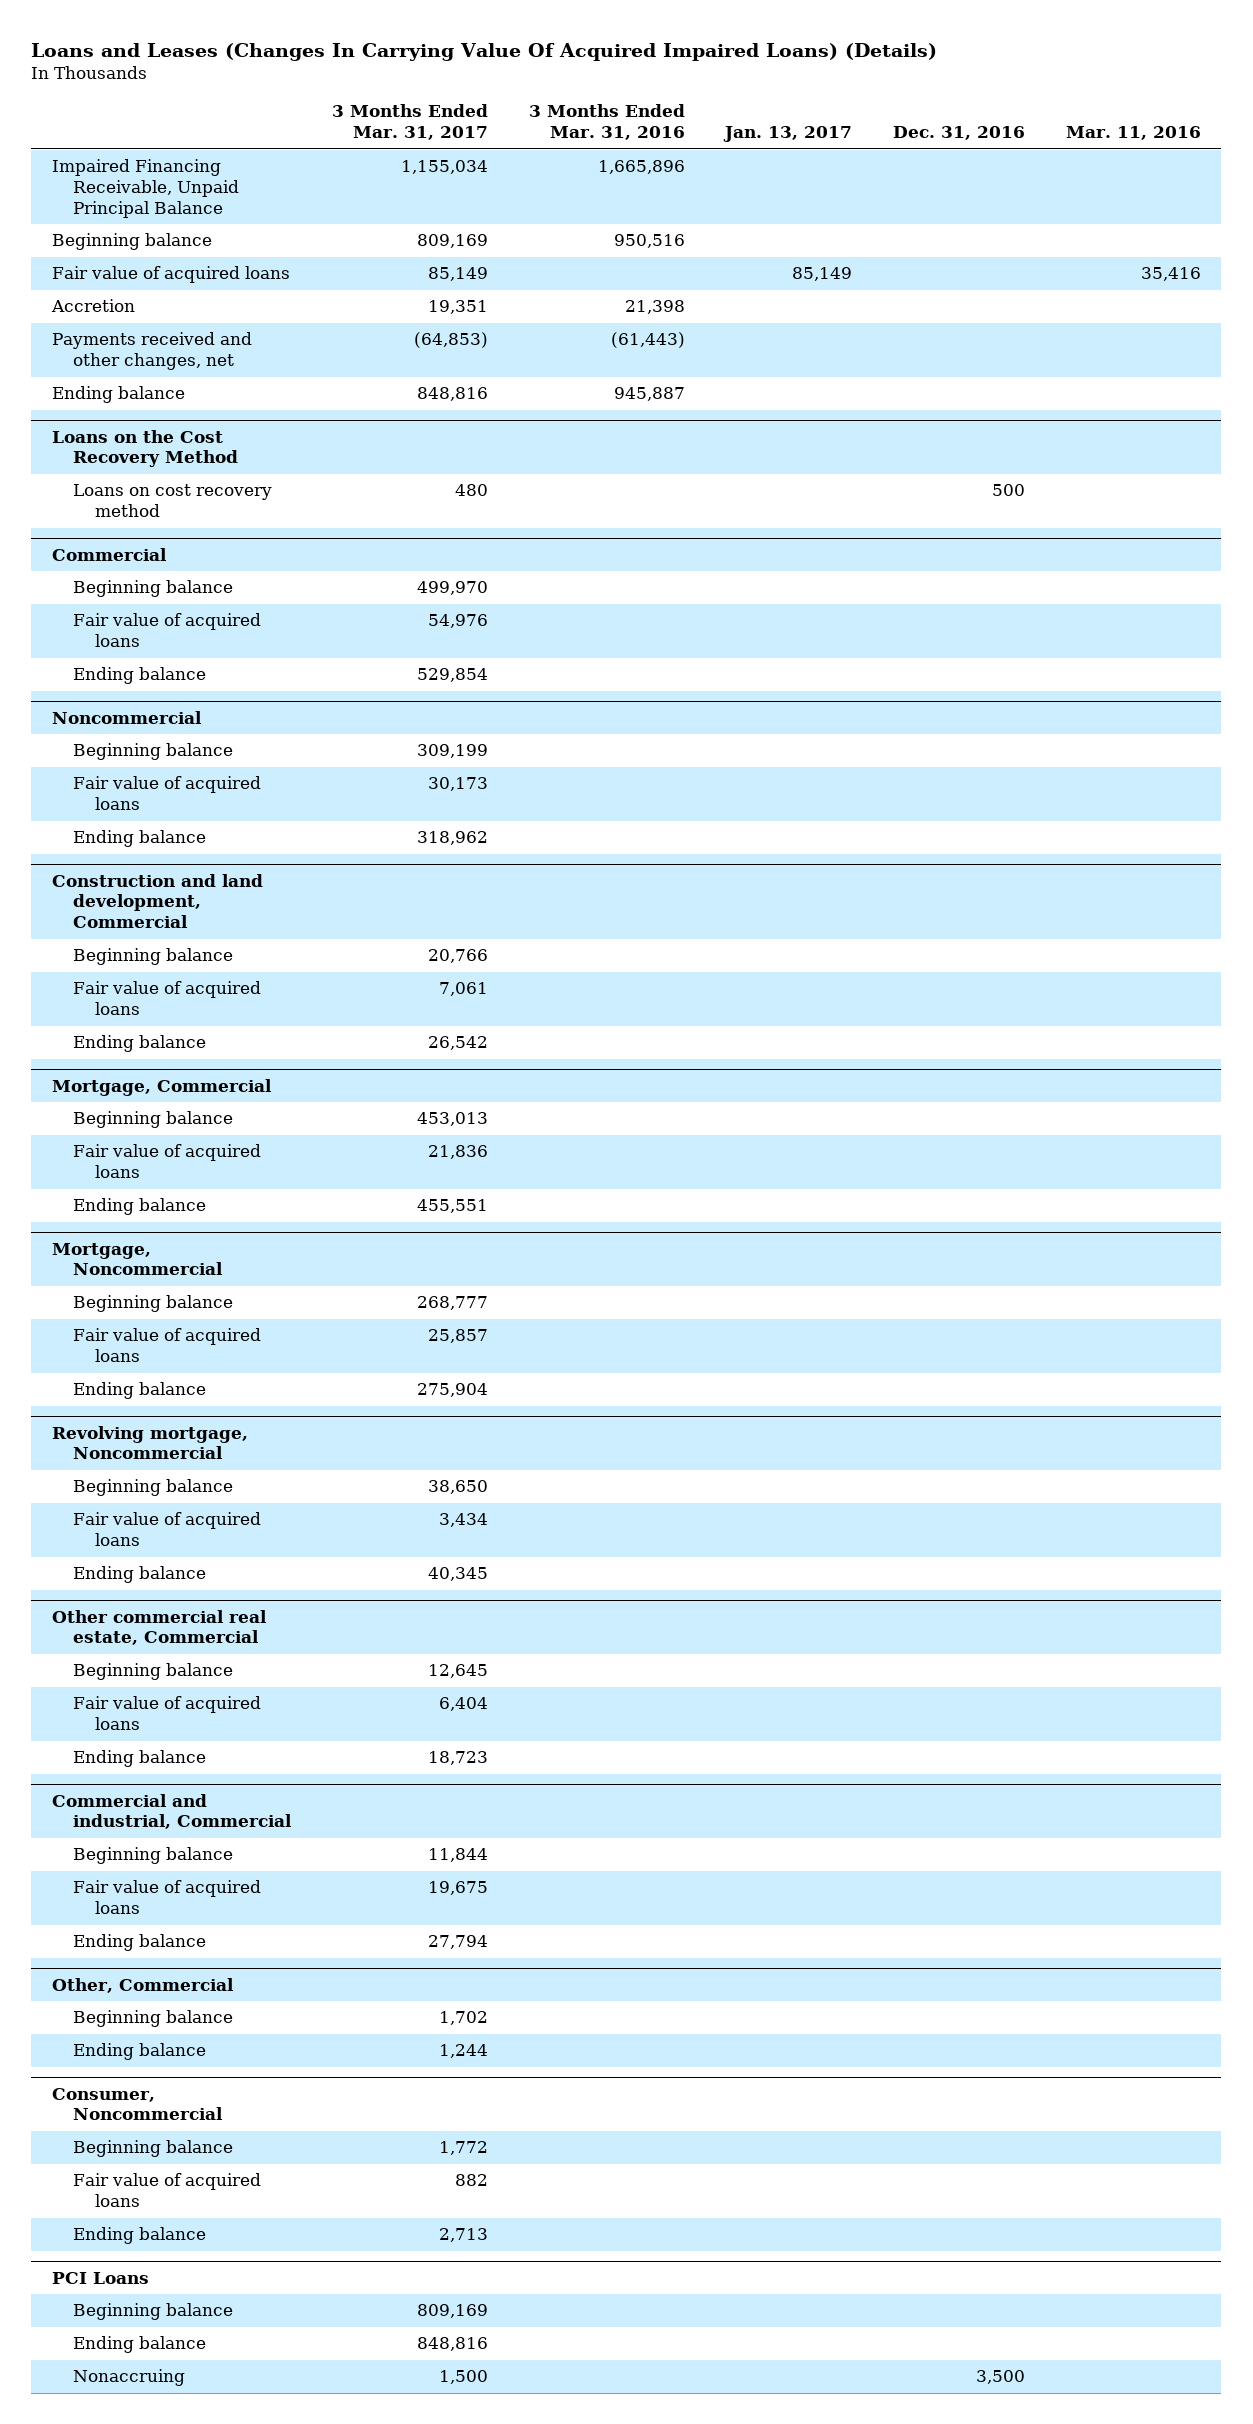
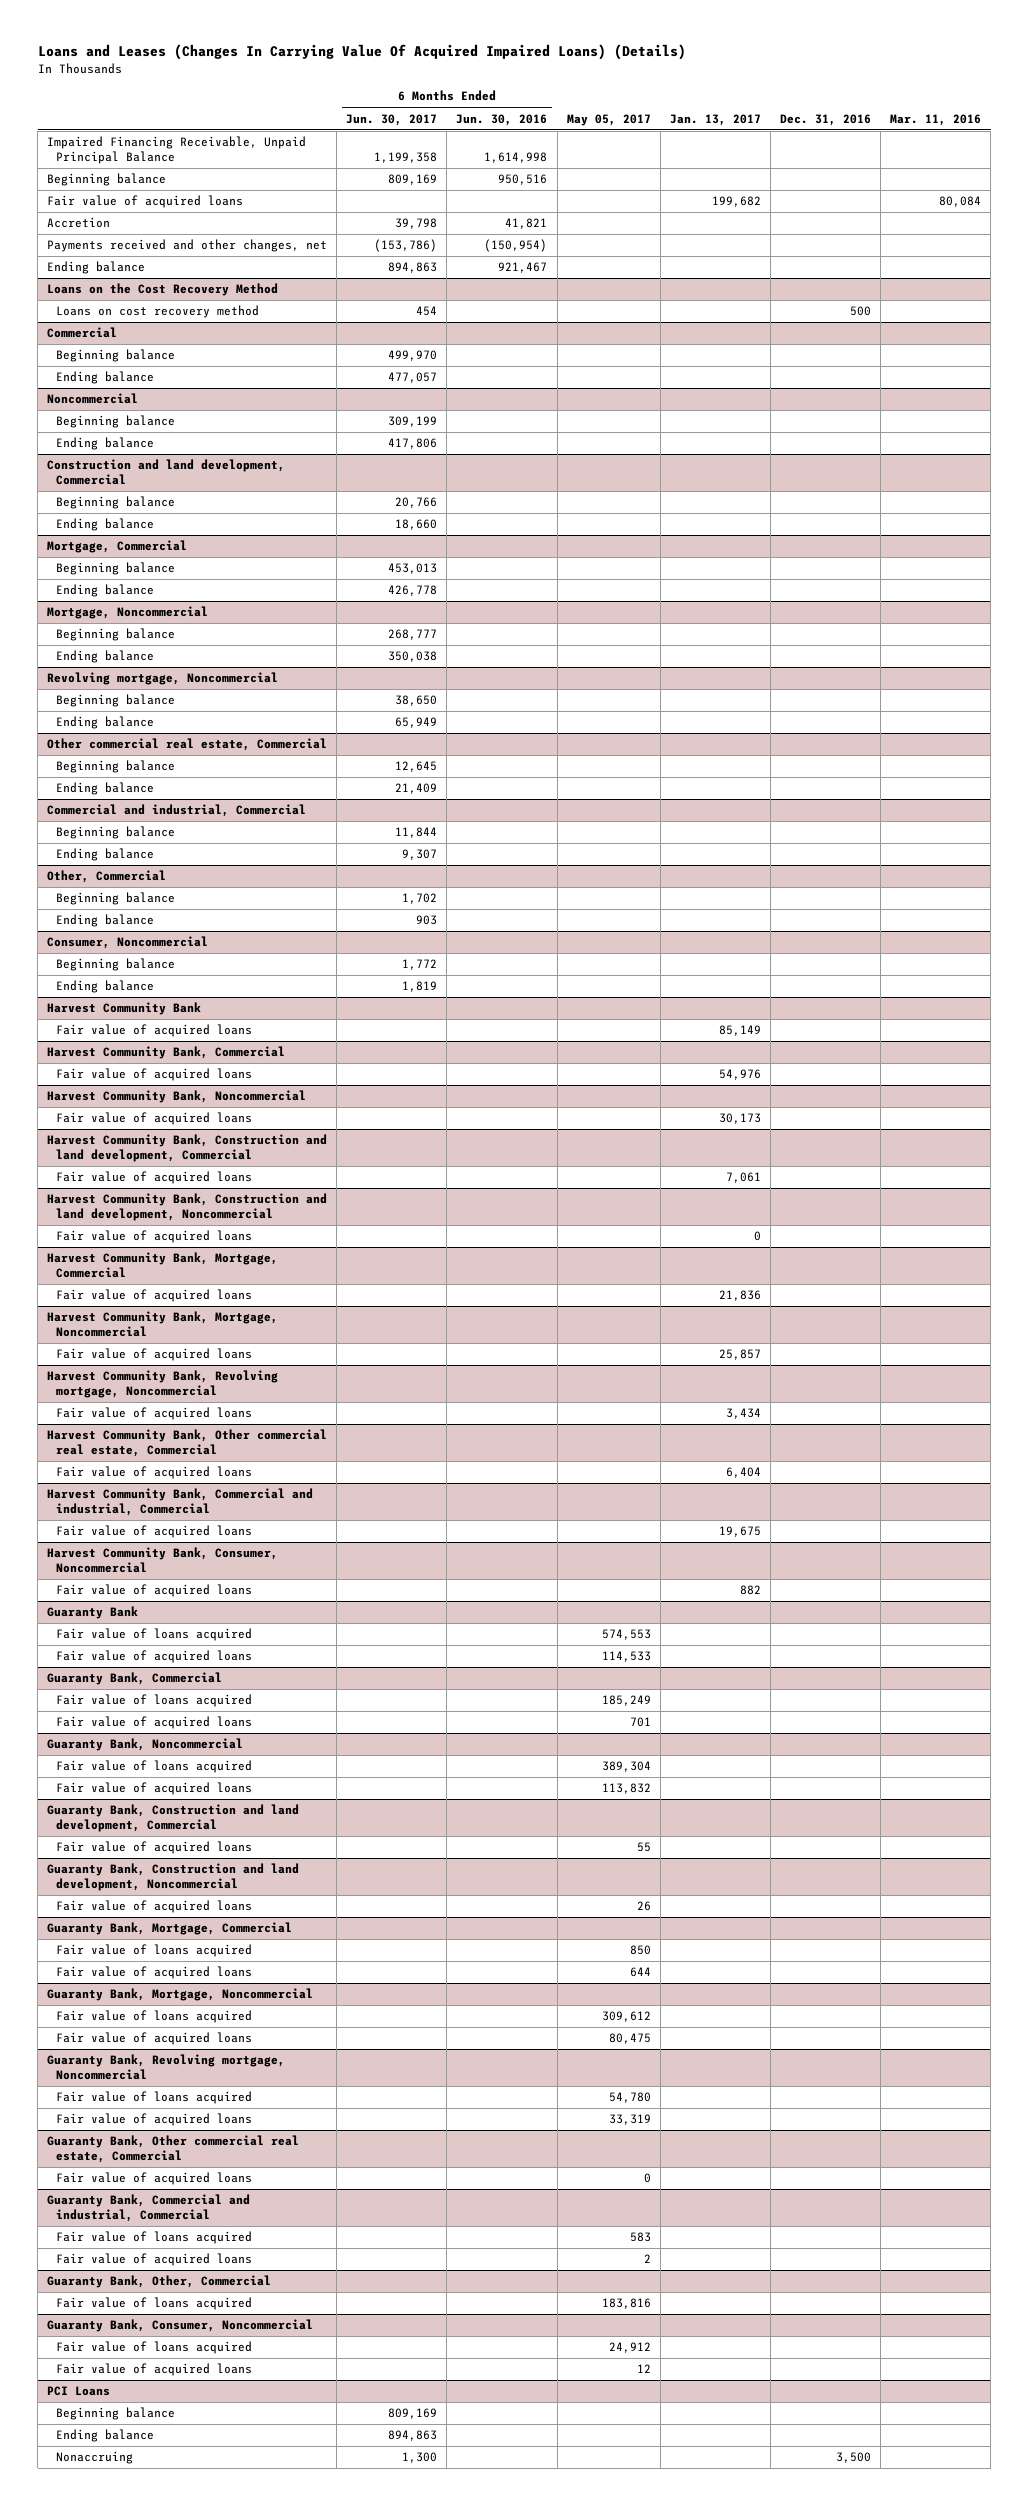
- | 3 Months Ended Mar. 31, 2017 | 3 Months Ended Mar. 31, 2016 | Jan. 13, 2017 | Dec. 31, 2016 | Mar. 11, 2016
+ | 6 Months Ended Jun. 30, 2017 | 6 Months Ended Jun. 30, 2016 | May 05, 2017 | Jan. 13, 2017 | Dec. 31, 2016 | Mar. 11, 2016
- Fair value of acquired loans | 85,149 | | 85,149 | | 35,416
+ Fair value of acquired loans | | | | 199,682 | | 80,084
@ Commercial
- Fair value of acquired loans | 54,976 | | | |
@ Noncommercial
- Fair value of acquired loans | 30,173 | | | |
@ Construction and land development, Commercial
- Fair value of acquired loans | 7,061 | | | |
@ Mortgage, Commercial
- Fair value of acquired loans | 21,836 | | | |
@ Mortgage, Noncommercial
- Fair value of acquired loans | 25,857 | | | |
@ Revolving mortgage, Noncommercial
- Fair value of acquired loans | 3,434 | | | |
@ Other commercial real estate, Commercial
- Fair value of acquired loans | 6,404 | | | |
@ Commercial and industrial, Commercial
- Fair value of acquired loans | 19,675 | | | |
@ Consumer, Noncommercial
- Fair value of acquired loans | 882 | | | |
+ Harvest Community Bank
+ Fair value of acquired loans | | | | 85,149 | |
+ Harvest Community Bank, Commercial
+ Fair value of acquired loans | | | | 54,976 | |
+ Harvest Community Bank, Noncommercial
+ Fair value of acquired loans | | | | 30,173 | |
+ Harvest Community Bank, Construction and land development, Commercial
+ Fair value of acquired loans | | | | 7,061 | |
+ Harvest Community Bank, Construction and land development, Noncommercial
+ Fair value of acquired loans | | | | 0 | |
+ Harvest Community Bank, Mortgage, Commercial
+ Fair value of acquired loans | | | | 21,836 | |
+ Harvest Community Bank, Mortgage, Noncommercial
+ Fair value of acquired loans | | | | 25,857 | |
+ Harvest Community Bank, Revolving mortgage, Noncommercial
+ Fair value of acquired loans | | | | 3,434 | |
+ Harvest Community Bank, Other commercial real estate, Commercial
+ Fair value of acquired loans | | | | 6,404 | |
+ Harvest Community Bank, Commercial and industrial, Commercial
+ Fair value of acquired loans | | | | 19,675 | |
+ Harvest Community Bank, Consumer, Noncommercial
+ Fair value of acquired loans | | | | 882 | |
+ Guaranty Bank
+ Fair value of loans acquired | | | 574,553 | | |
+ Fair value of acquired loans | | | 114,533 | | |
+ Guaranty Bank, Commercial
+ Fair value of loans acquired | | | 185,249 | | |
+ Fair value of acquired loans | | | 701 | | |
+ Guaranty Bank, Noncommercial
+ Fair value of loans acquired | | | 389,304 | | |
+ Fair value of acquired loans | | | 113,832 | | |
+ Guaranty Bank, Construction and land development, Commercial
+ Fair value of acquired loans | | | 55 | | |
+ Guaranty Bank, Construction and land development, Noncommercial
+ Fair value of acquired loans | | | 26 | | |
+ Guaranty Bank, Mortgage, Commercial
+ Fair value of loans acquired | | | 850 | | |
+ Fair value of acquired loans | | | 644 | | |
+ Guaranty Bank, Mortgage, Noncommercial
+ Fair value of loans acquired | | | 309,612 | | |
+ Fair value of acquired loans | | | 80,475 | | |
+ Guaranty Bank, Revolving mortgage, Noncommercial
+ Fair value of loans acquired | | | 54,780 | | |
+ Fair value of acquired loans | | | 33,319 | | |
+ Guaranty Bank, Other commercial real estate, Commercial
+ Fair value of acquired loans | | | 0 | | |
+ Guaranty Bank, Commercial and industrial, Commercial
+ Fair value of loans acquired | | | 583 | | |
+ Fair value of acquired loans | | | 2 | | |
+ Guaranty Bank, Other, Commercial
+ Fair value of loans acquired | | | 183,816 | | |
+ Guaranty Bank, Consumer, Noncommercial
+ Fair value of loans acquired | | | 24,912 | | |
+ Fair value of acquired loans | | | 12 | | |

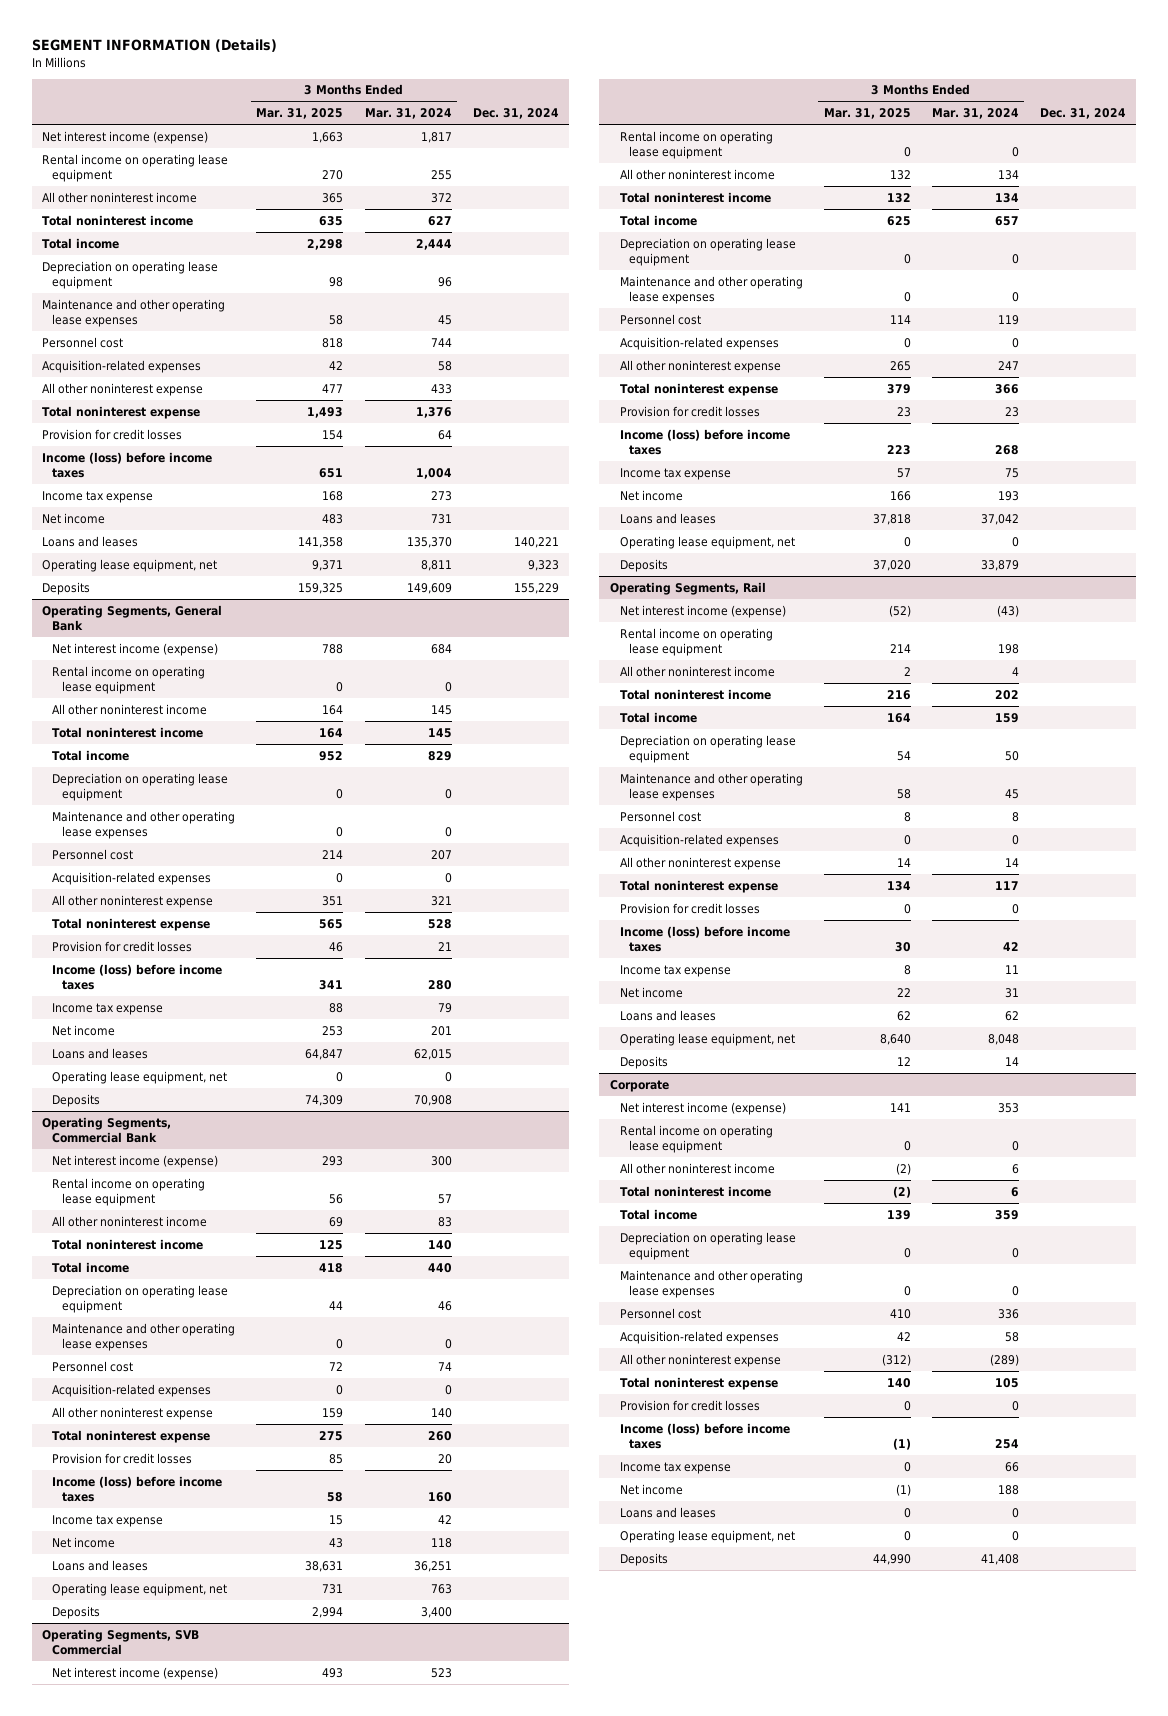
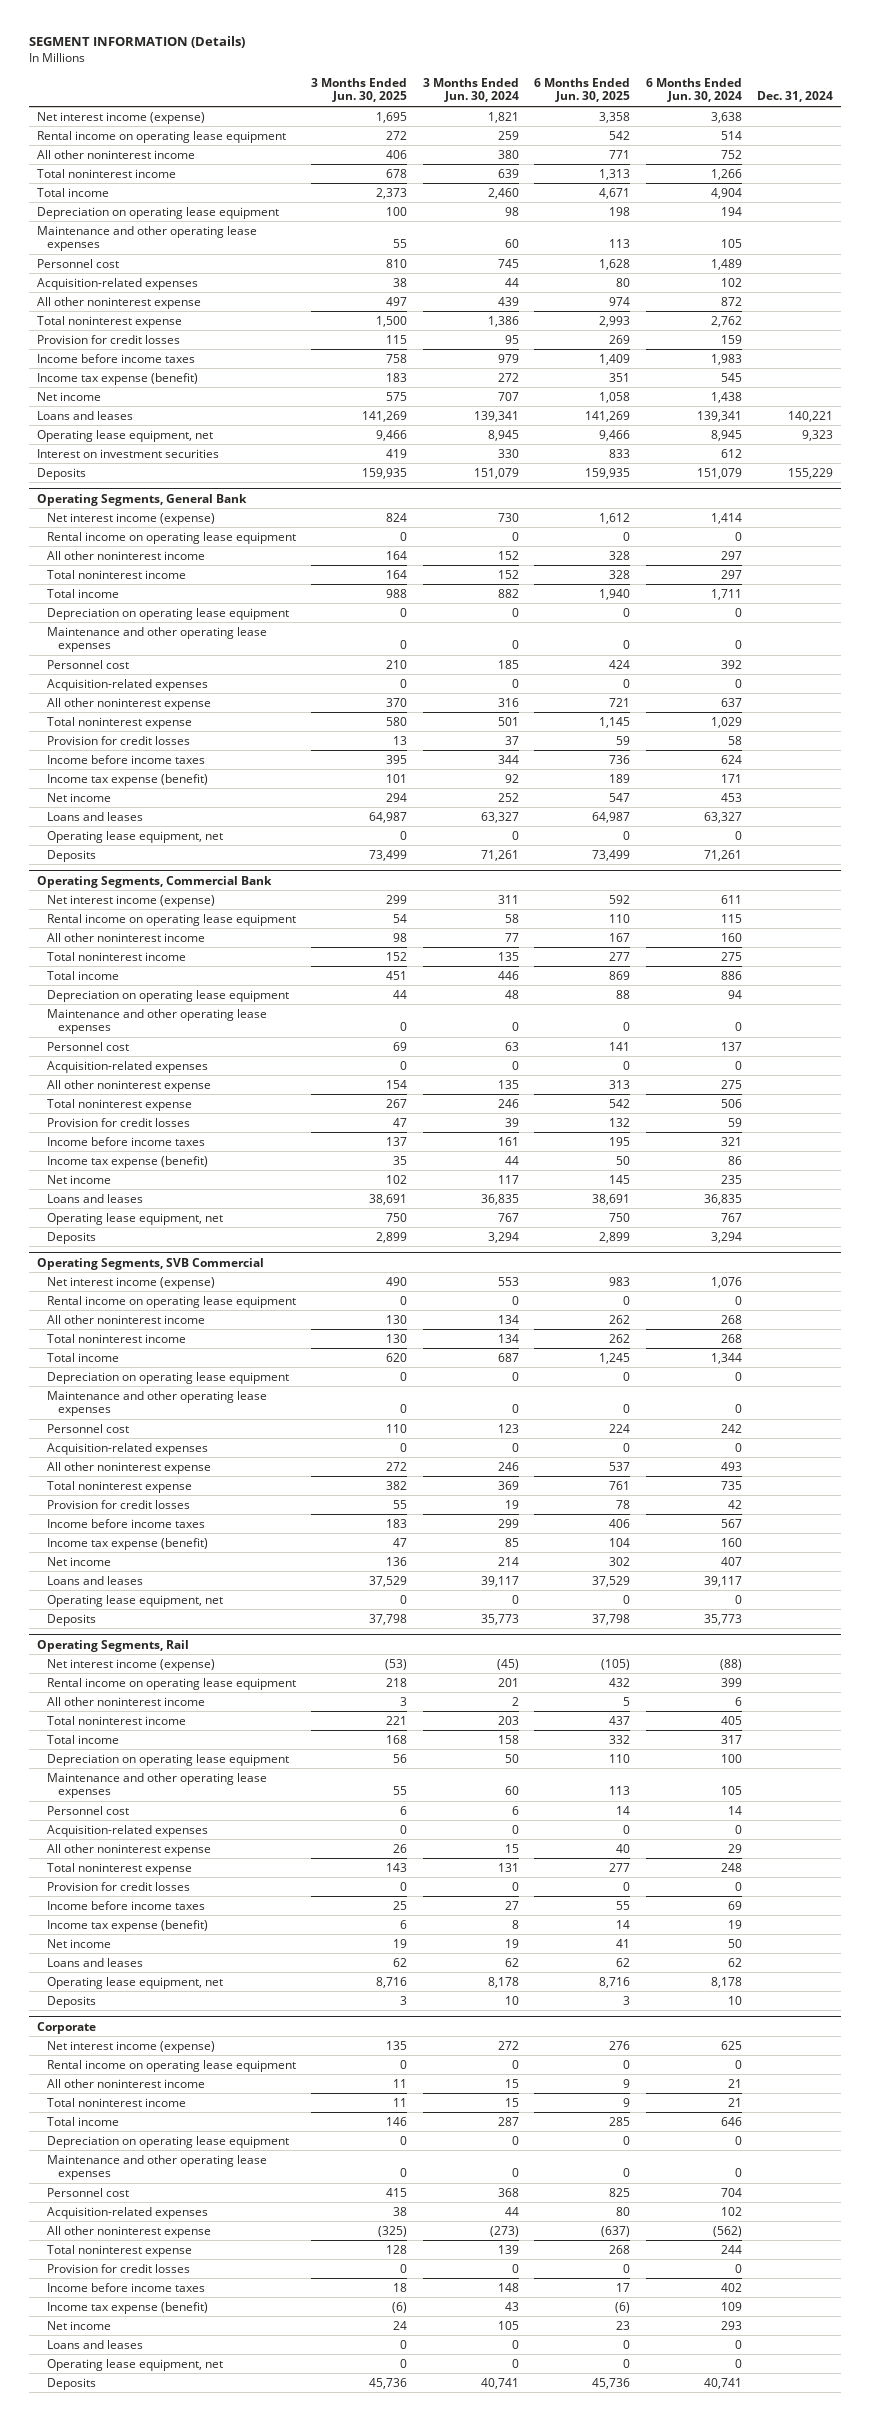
- | 3 Months Ended Mar. 31, 2025 | 3 Months Ended Mar. 31, 2024 | Dec. 31, 2024
+ | 3 Months Ended Jun. 30, 2025 | 3 Months Ended Jun. 30, 2024 | 6 Months Ended Jun. 30, 2025 | 6 Months Ended Jun. 30, 2024 | Dec. 31, 2024
- Income (loss) before income taxes | 651 | 1,004 |
- Income tax expense | 168 | 273 |
+ Income before income taxes | 758 | 979 | 1,409 | 1,983 |
+ Income tax expense (benefit) | 183 | 272 | 351 | 545 |
+ Interest on investment securities | 419 | 330 | 833 | 612 |
@ Operating Segments, General Bank
- Income (loss) before income taxes | 341 | 280 |
- Income tax expense | 88 | 79 |
+ Income before income taxes | 395 | 344 | 736 | 624 |
+ Income tax expense (benefit) | 101 | 92 | 189 | 171 |
@ Operating Segments, Commercial Bank
- Income (loss) before income taxes | 58 | 160 |
- Income tax expense | 15 | 42 |
+ Income before income taxes | 137 | 161 | 195 | 321 |
+ Income tax expense (benefit) | 35 | 44 | 50 | 86 |
@ Operating Segments, SVB Commercial
- Income (loss) before income taxes | 223 | 268 |
- Income tax expense | 57 | 75 |
+ Income before income taxes | 183 | 299 | 406 | 567 |
+ Income tax expense (benefit) | 47 | 85 | 104 | 160 |
@ Operating Segments, Rail
- Income (loss) before income taxes | 30 | 42 |
- Income tax expense | 8 | 11 |
+ Income before income taxes | 25 | 27 | 55 | 69 |
+ Income tax expense (benefit) | 6 | 8 | 14 | 19 |
@ Corporate
- Income (loss) before income taxes | (1) | 254 |
- Income tax expense | 0 | 66 |
+ Income before income taxes | 18 | 148 | 17 | 402 |
+ Income tax expense (benefit) | (6) | 43 | (6) | 109 |

